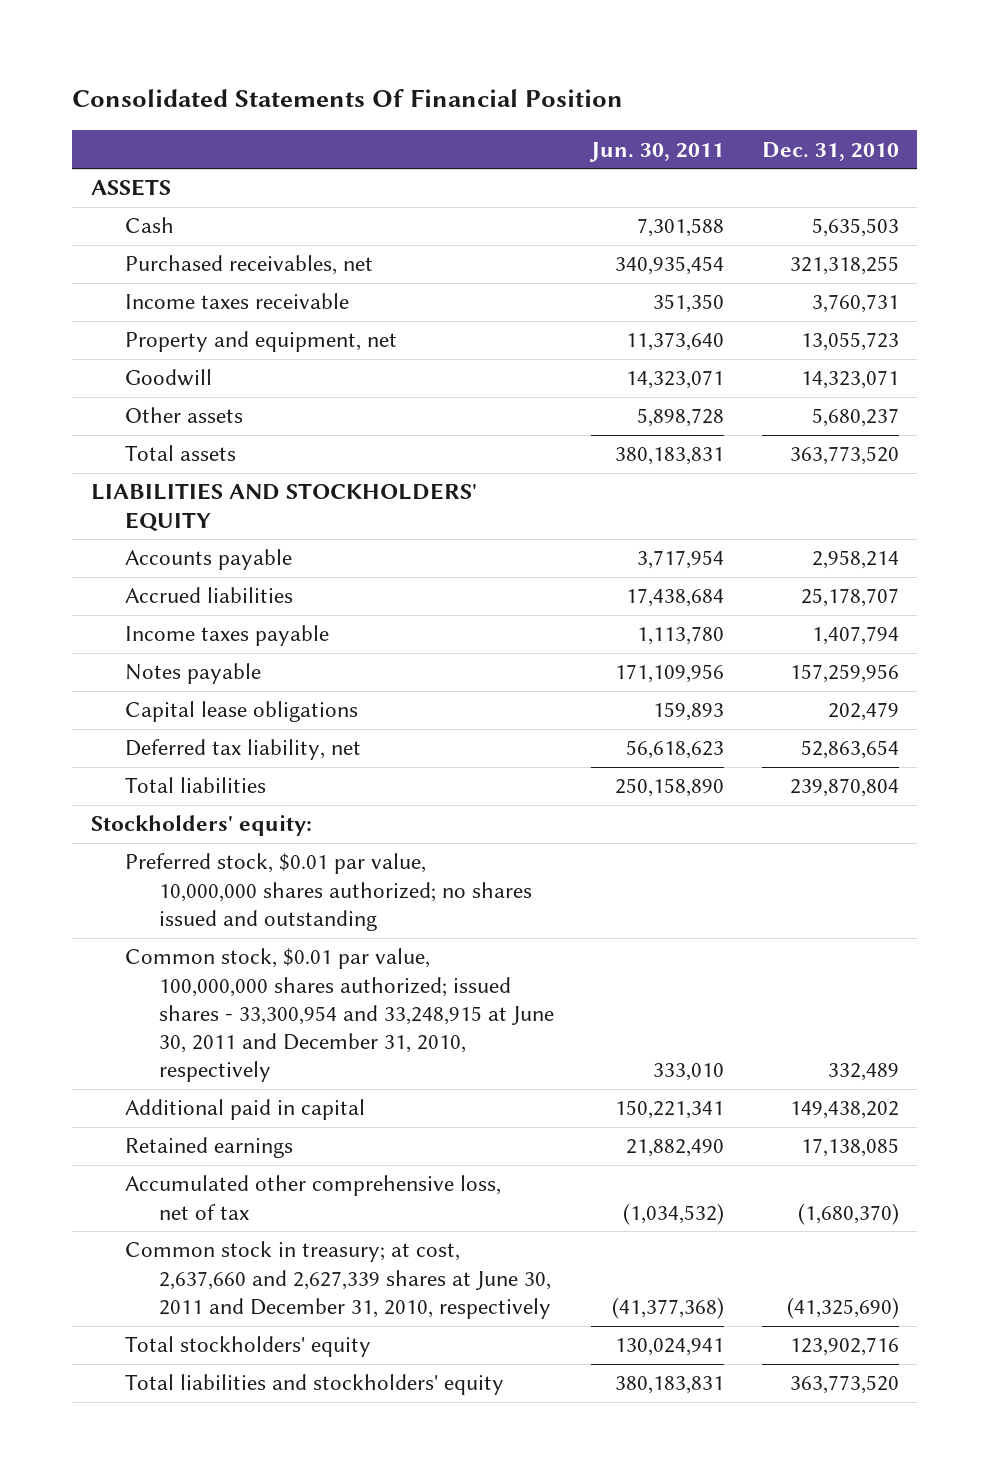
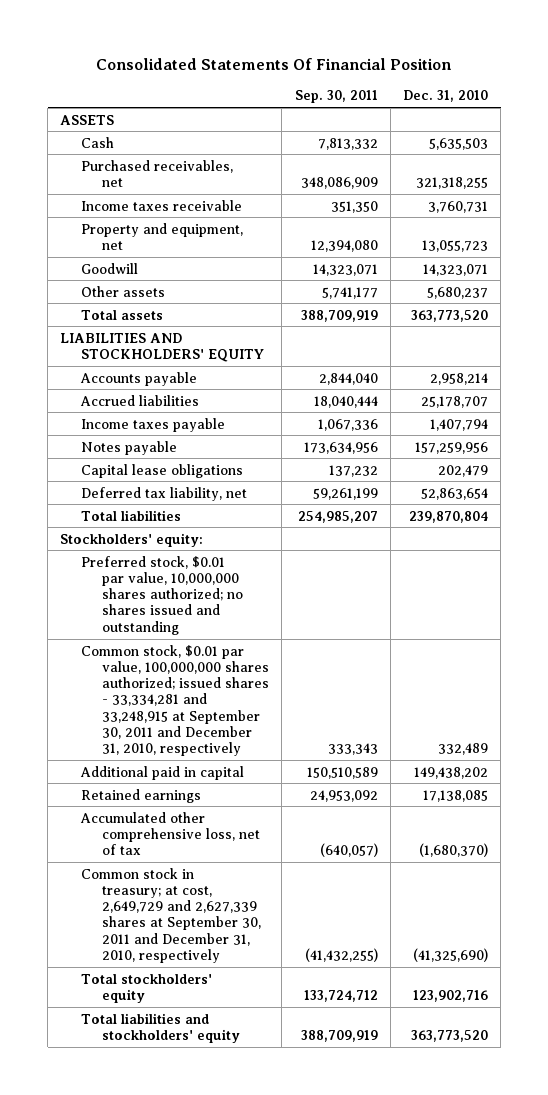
- | Jun. 30, 2011 | Dec. 31, 2010
+ | Sep. 30, 2011 | Dec. 31, 2010
- Common stock, $0.01 par value, 100,000,000 shares authorized; issued shares - 33,300,954 and 33,248,915 at June 30, 2011 and December 31, 2010, respectively | 333,010 | 332,489
+ Common stock, $0.01 par value, 100,000,000 shares authorized; issued shares - 33,334,281 and 33,248,915 at September 30, 2011 and December 31, 2010, respectively | 333,343 | 332,489
- Common stock in treasury; at cost, 2,637,660 and 2,627,339 shares at June 30, 2011 and December 31, 2010, respectively | (41,377,368) | (41,325,690)
+ Common stock in treasury; at cost, 2,649,729 and 2,627,339 shares at September 30, 2011 and December 31, 2010, respectively | (41,432,255) | (41,325,690)

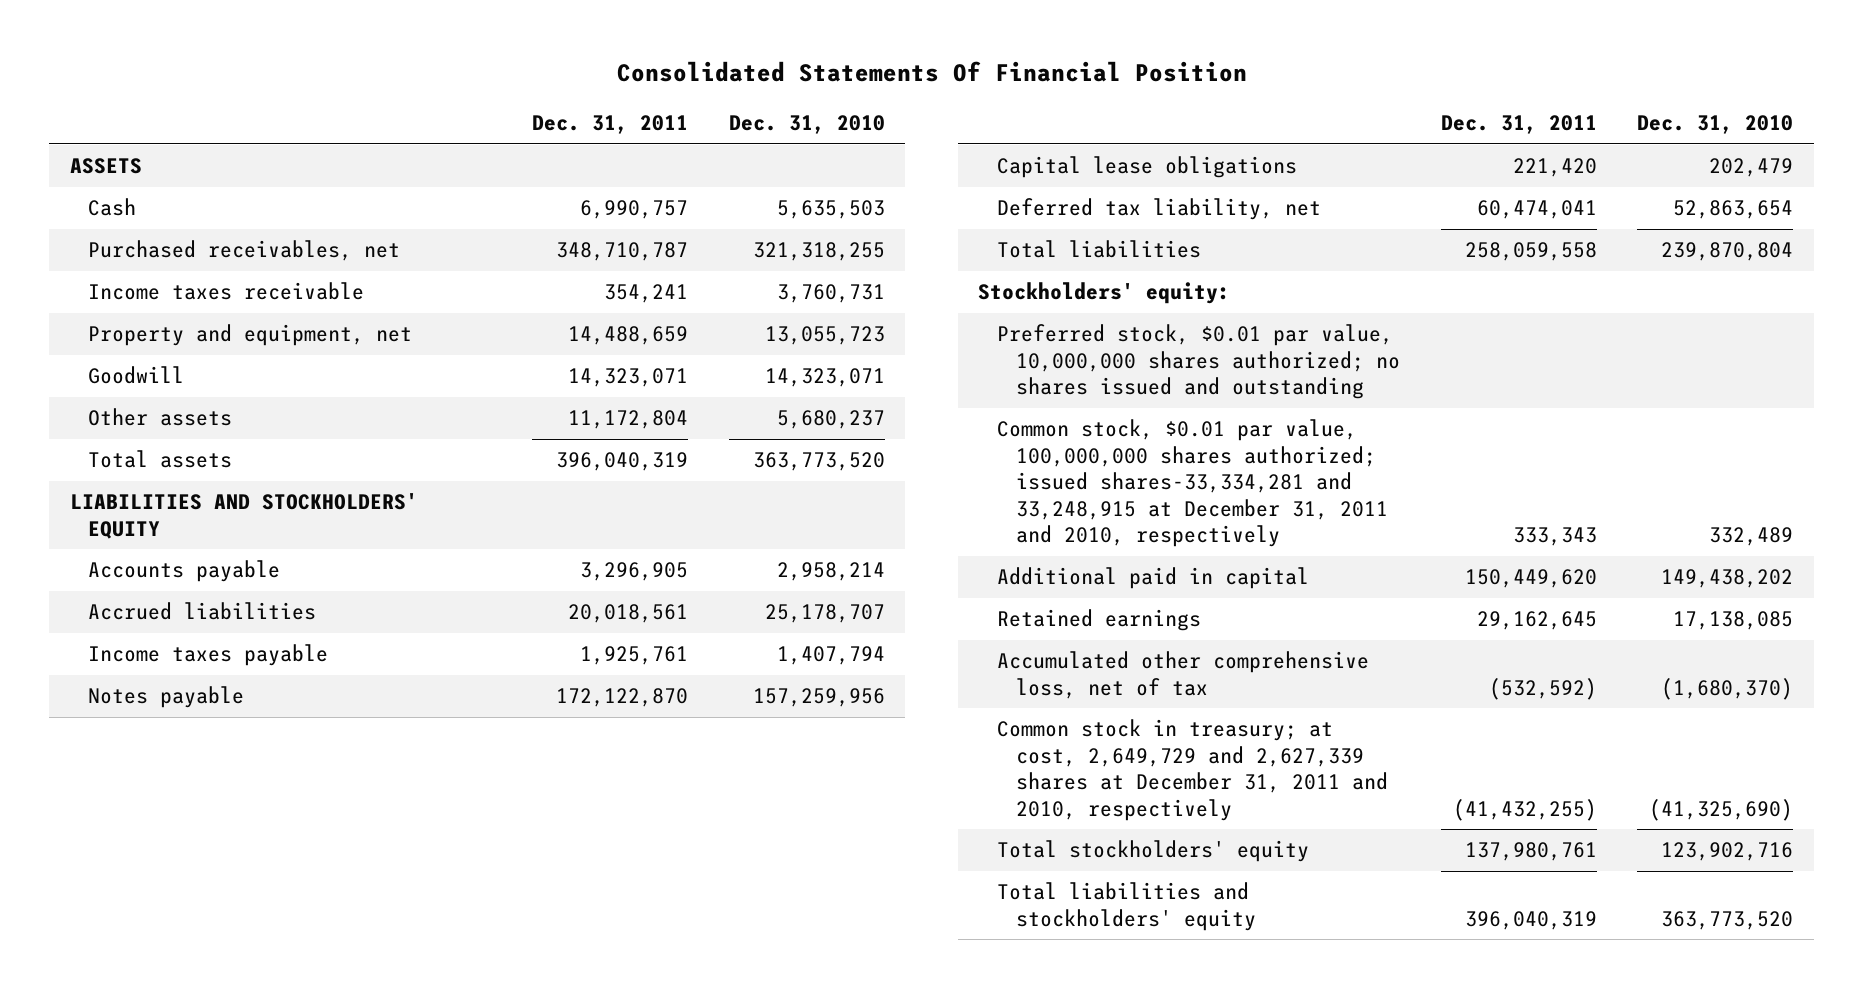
- | Sep. 30, 2011 | Dec. 31, 2010
+ | Dec. 31, 2011 | Dec. 31, 2010
- Common stock, $0.01 par value, 100,000,000 shares authorized; issued shares - 33,334,281 and 33,248,915 at September 30, 2011 and December 31, 2010, respectively | 333,343 | 332,489
+ Common stock, $0.01 par value, 100,000,000 shares authorized; issued shares-33,334,281 and 33,248,915 at December 31, 2011 and 2010, respectively | 333,343 | 332,489
- Common stock in treasury; at cost, 2,649,729 and 2,627,339 shares at September 30, 2011 and December 31, 2010, respectively | (41,432,255) | (41,325,690)
+ Common stock in treasury; at cost, 2,649,729 and 2,627,339 shares at December 31, 2011 and 2010, respectively | (41,432,255) | (41,325,690)

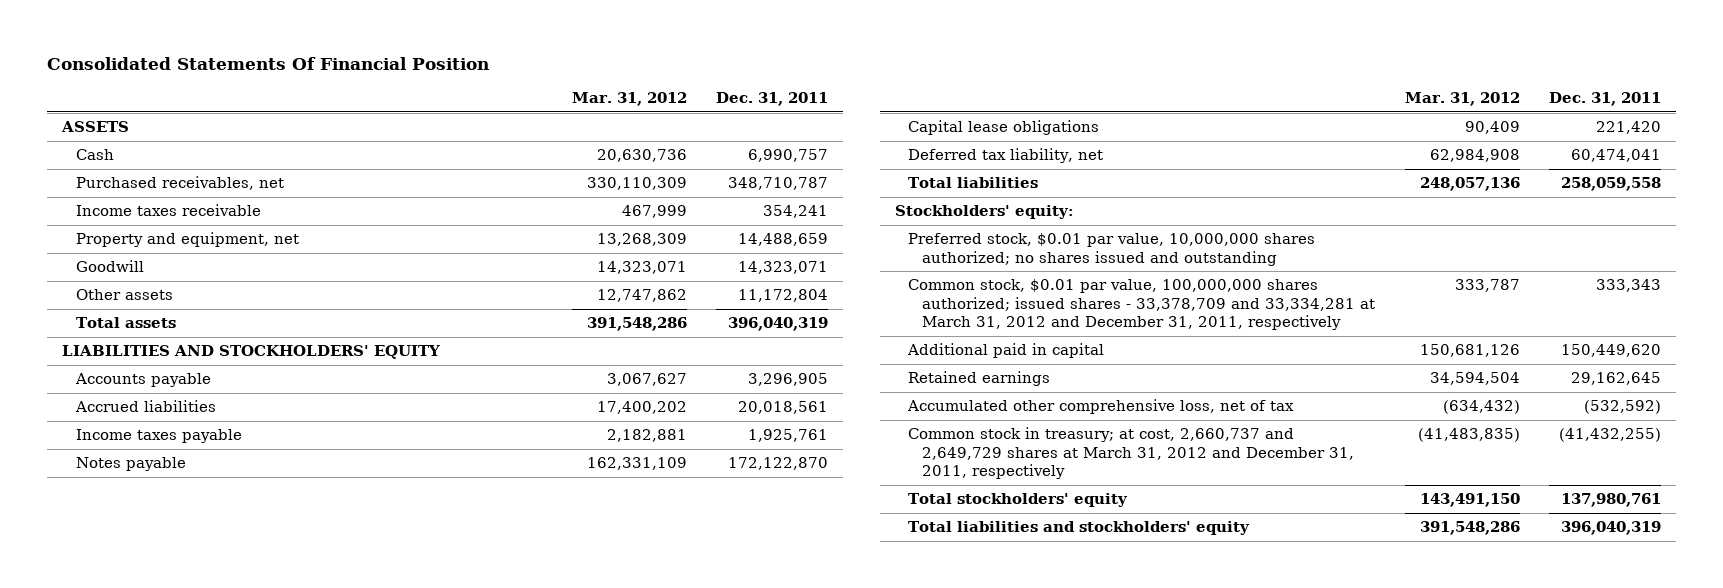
- | Dec. 31, 2011 | Dec. 31, 2010
+ | Mar. 31, 2012 | Dec. 31, 2011
- Common stock, $0.01 par value, 100,000,000 shares authorized; issued shares-33,334,281 and 33,248,915 at December 31, 2011 and 2010, respectively | 333,343 | 332,489
+ Common stock, $0.01 par value, 100,000,000 shares authorized; issued shares - 33,378,709 and 33,334,281 at March 31, 2012 and December 31, 2011, respectively | 333,787 | 333,343
- Common stock in treasury; at cost, 2,649,729 and 2,627,339 shares at December 31, 2011 and 2010, respectively | (41,432,255) | (41,325,690)
+ Common stock in treasury; at cost, 2,660,737 and 2,649,729 shares at March 31, 2012 and December 31, 2011, respectively | (41,483,835) | (41,432,255)

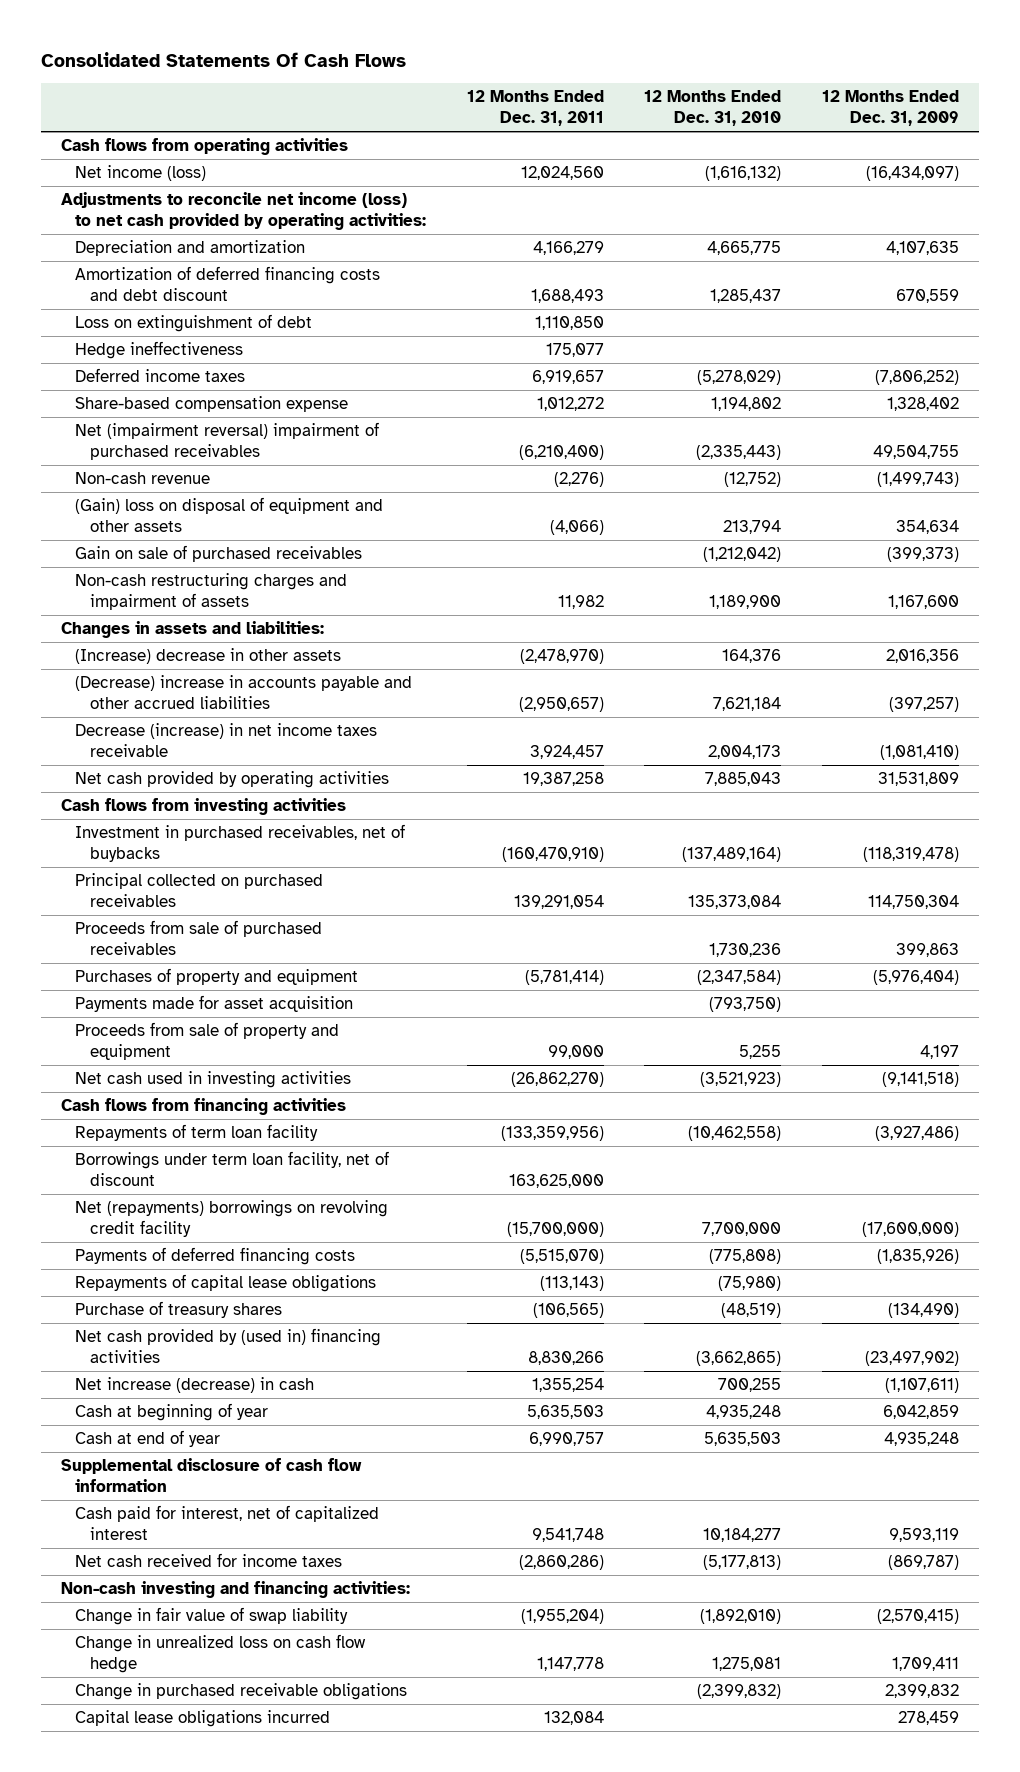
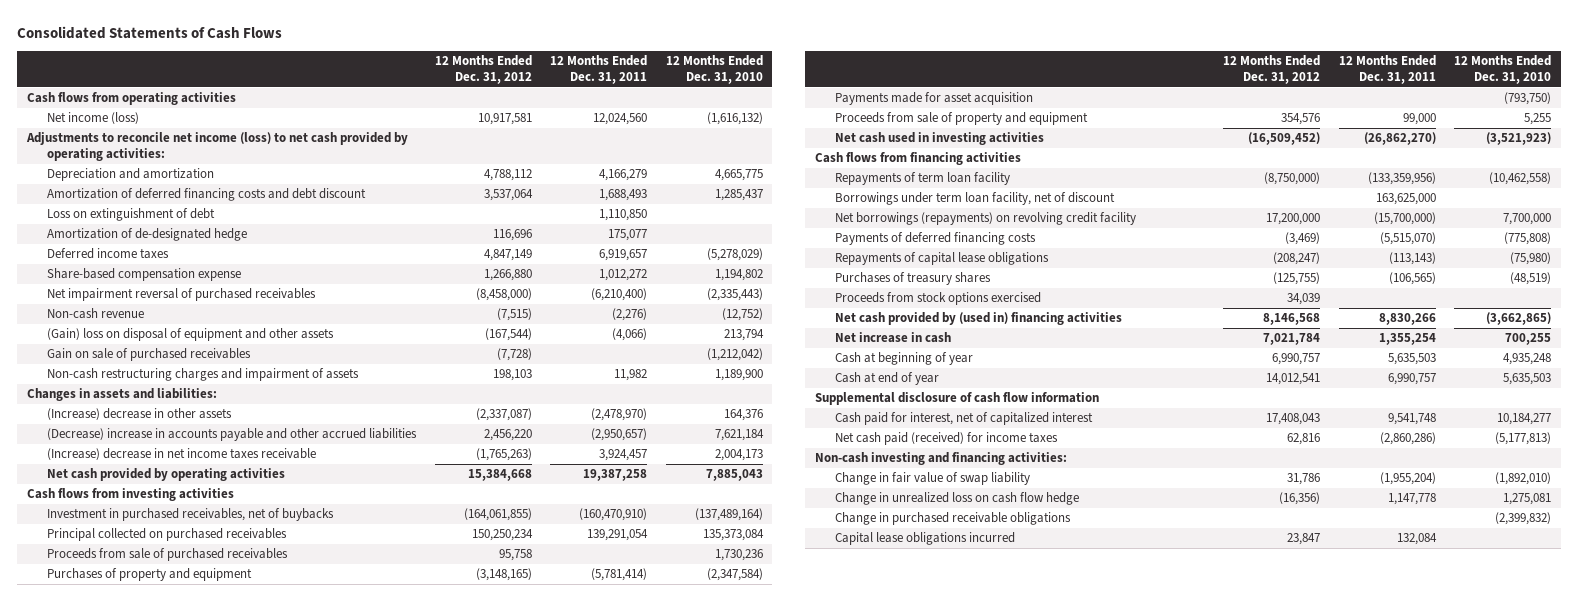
- Consolidated Statements Of Cash Flows
+ Consolidated Statements of Cash Flows
- | 12 Months Ended Dec. 31, 2011 | 12 Months Ended Dec. 31, 2010 | 12 Months Ended Dec. 31, 2009
+ | 12 Months Ended Dec. 31, 2012 | 12 Months Ended Dec. 31, 2011 | 12 Months Ended Dec. 31, 2010
- Hedge ineffectiveness | 175,077 | |
+ Amortization of de-designated hedge | 116,696 | 175,077 |
- Net (impairment reversal) impairment of purchased receivables | (6,210,400) | (2,335,443) | 49,504,755
+ Net impairment reversal of purchased receivables | (8,458,000) | (6,210,400) | (2,335,443)
- Decrease (increase) in net income taxes receivable | 3,924,457 | 2,004,173 | (1,081,410)
+ (Increase) decrease in net income taxes receivable | (1,765,263) | 3,924,457 | 2,004,173
- Net (repayments) borrowings on revolving credit facility | (15,700,000) | 7,700,000 | (17,600,000)
+ Net borrowings (repayments) on revolving credit facility | 17,200,000 | (15,700,000) | 7,700,000
- Purchase of treasury shares | (106,565) | (48,519) | (134,490)
+ Purchases of treasury shares | (125,755) | (106,565) | (48,519)
+ Proceeds from stock options exercised | 34,039 | |
- Net increase (decrease) in cash | 1,355,254 | 700,255 | (1,107,611)
+ Net increase in cash | 7,021,784 | 1,355,254 | 700,255
- Net cash received for income taxes | (2,860,286) | (5,177,813) | (869,787)
+ Net cash paid (received) for income taxes | 62,816 | (2,860,286) | (5,177,813)

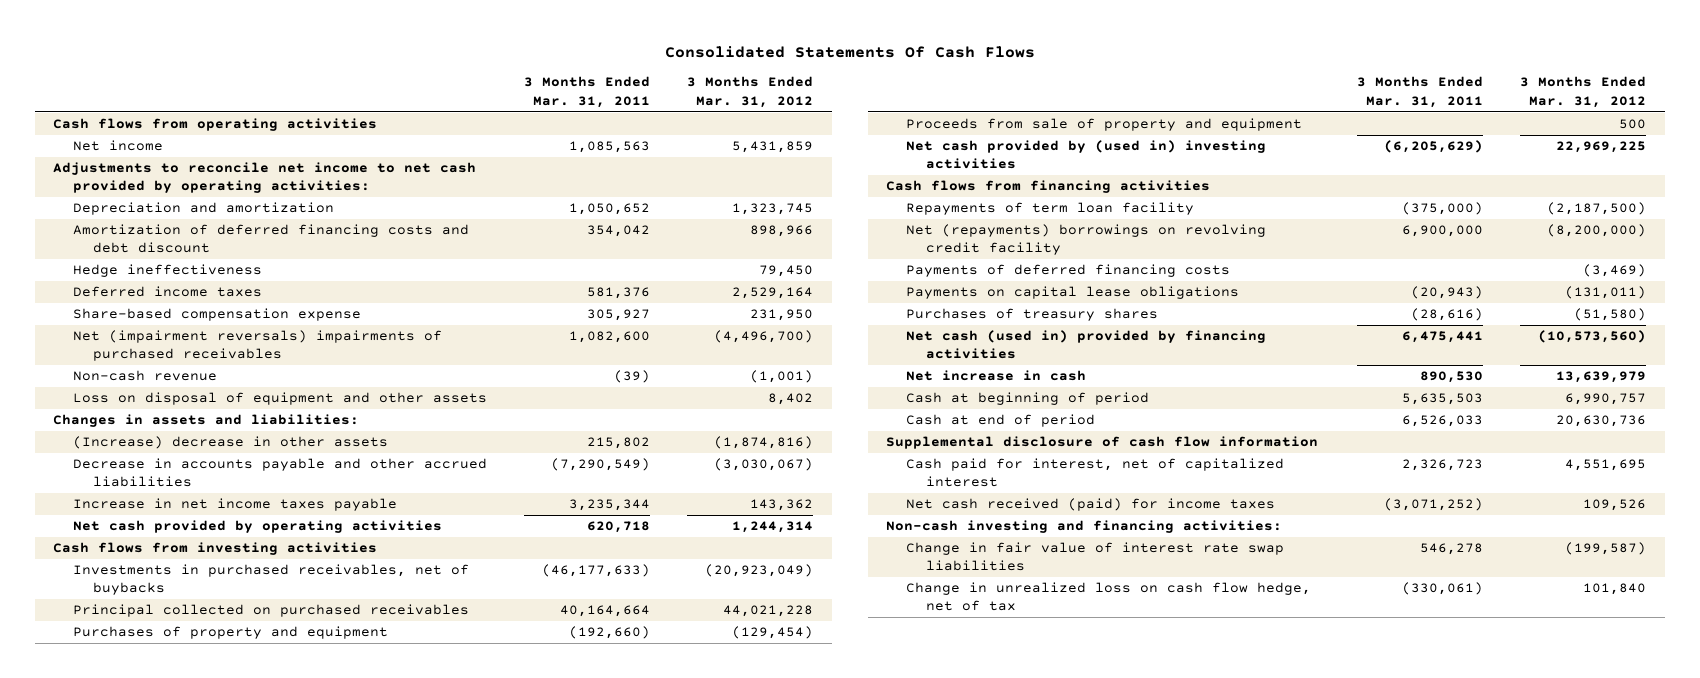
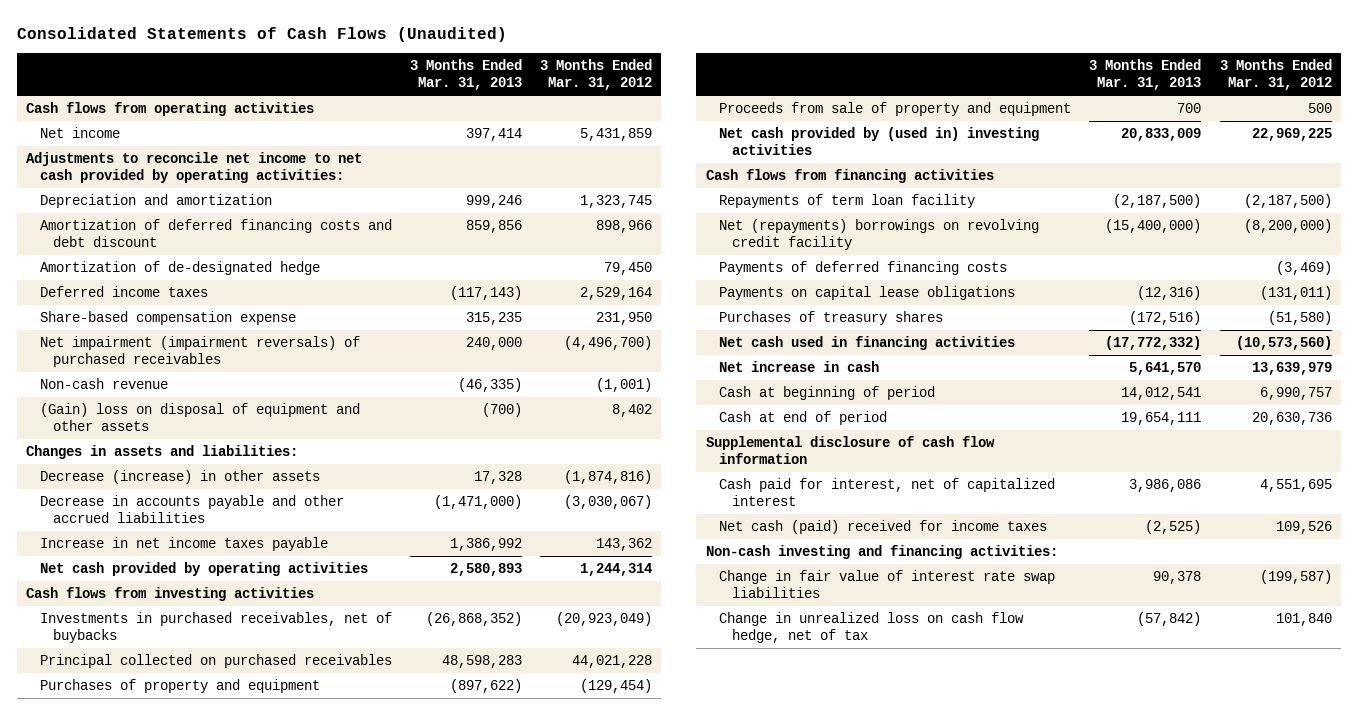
- Consolidated Statements Of Cash Flows
+ Consolidated Statements of Cash Flows (Unaudited)
- | 3 Months Ended Mar. 31, 2011 | 3 Months Ended Mar. 31, 2012
+ | 3 Months Ended Mar. 31, 2013 | 3 Months Ended Mar. 31, 2012
- Hedge ineffectiveness | | 79,450
+ Amortization of de-designated hedge | | 79,450
- Net (impairment reversals) impairments of purchased receivables | 1,082,600 | (4,496,700)
+ Net impairment (impairment reversals) of purchased receivables | 240,000 | (4,496,700)
- Loss on disposal of equipment and other assets | | 8,402
+ (Gain) loss on disposal of equipment and other assets | (700) | 8,402
- (Increase) decrease in other assets | 215,802 | (1,874,816)
+ Decrease (increase) in other assets | 17,328 | (1,874,816)
- Net cash (used in) provided by financing activities | 6,475,441 | (10,573,560)
+ Net cash used in financing activities | (17,772,332) | (10,573,560)
- Net cash received (paid) for income taxes | (3,071,252) | 109,526
+ Net cash (paid) received for income taxes | (2,525) | 109,526

